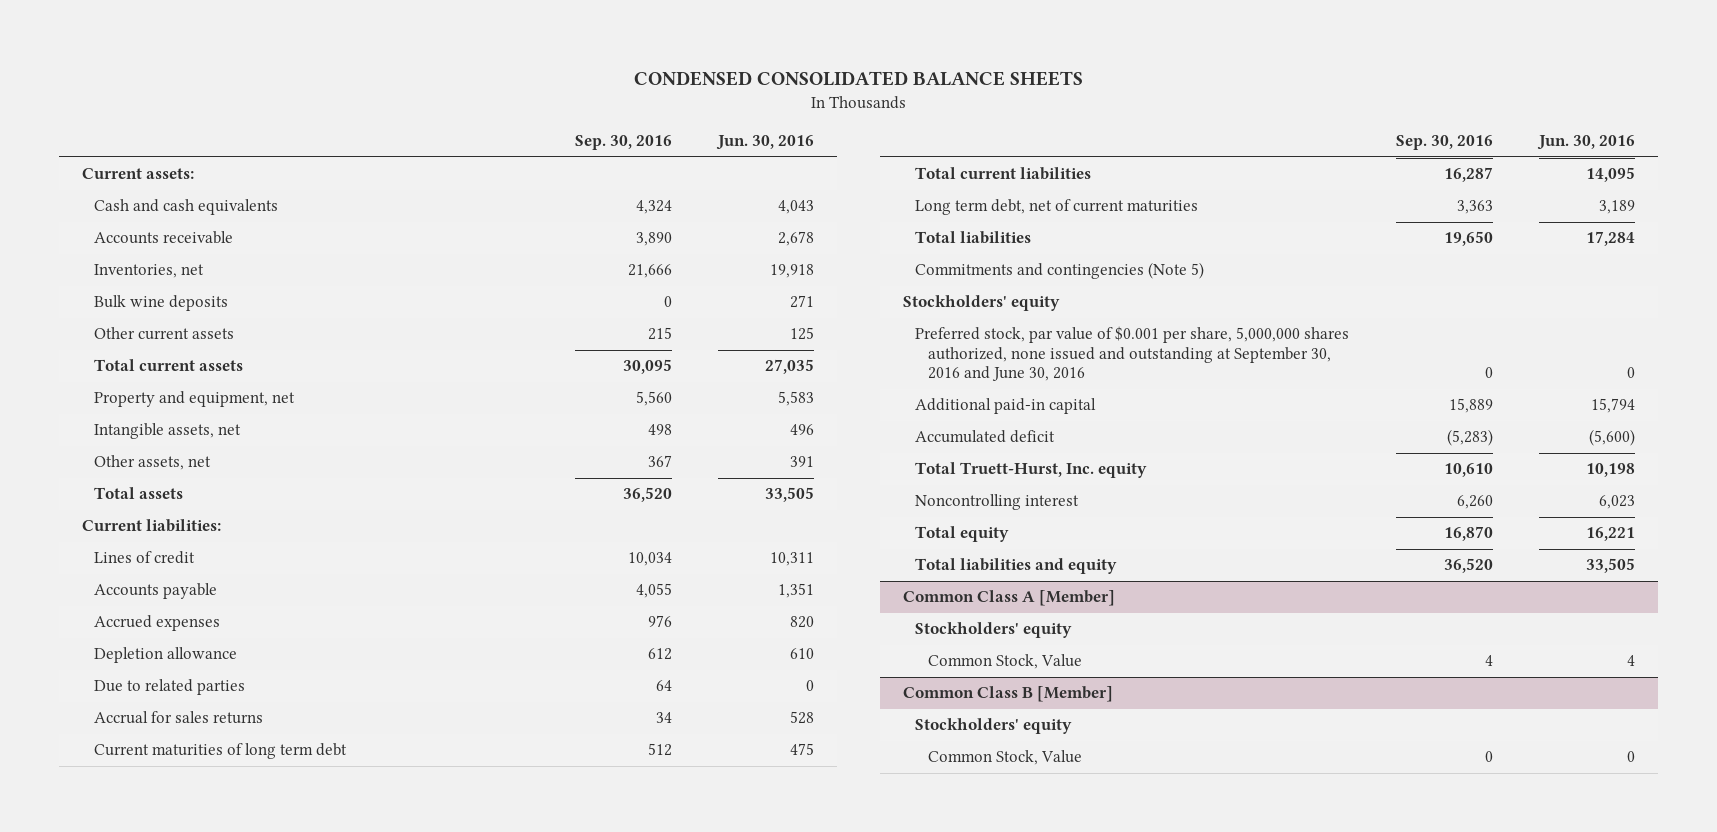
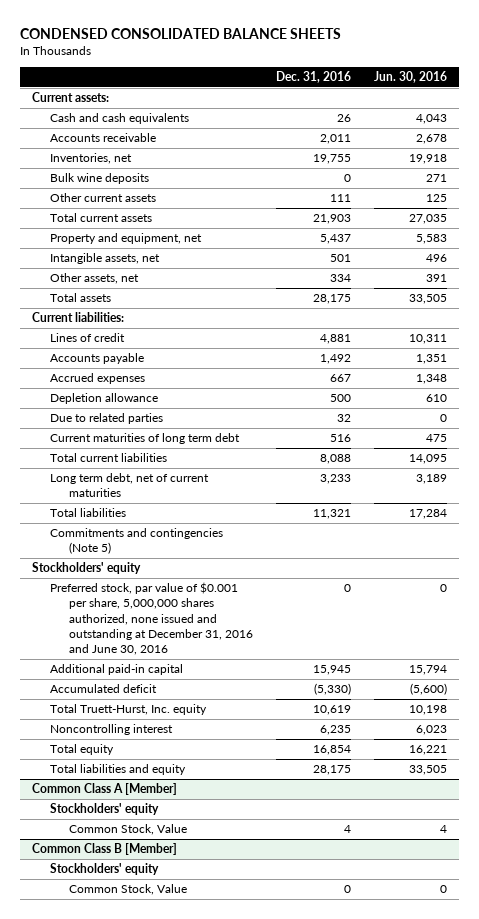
- | Sep. 30, 2016 | Jun. 30, 2016
+ | Dec. 31, 2016 | Jun. 30, 2016
- Accrued expenses | 976 | 820
+ Accrued expenses | 667 | 1,348
- Accrual for sales returns | 34 | 528
- Preferred stock, par value of $0.001 per share, 5,000,000 shares authorized, none issued and outstanding at September 30, 2016 and June 30, 2016 | 0 | 0
+ Preferred stock, par value of $0.001 per share, 5,000,000 shares authorized, none issued and outstanding at December 31, 2016 and June 30, 2016 | 0 | 0

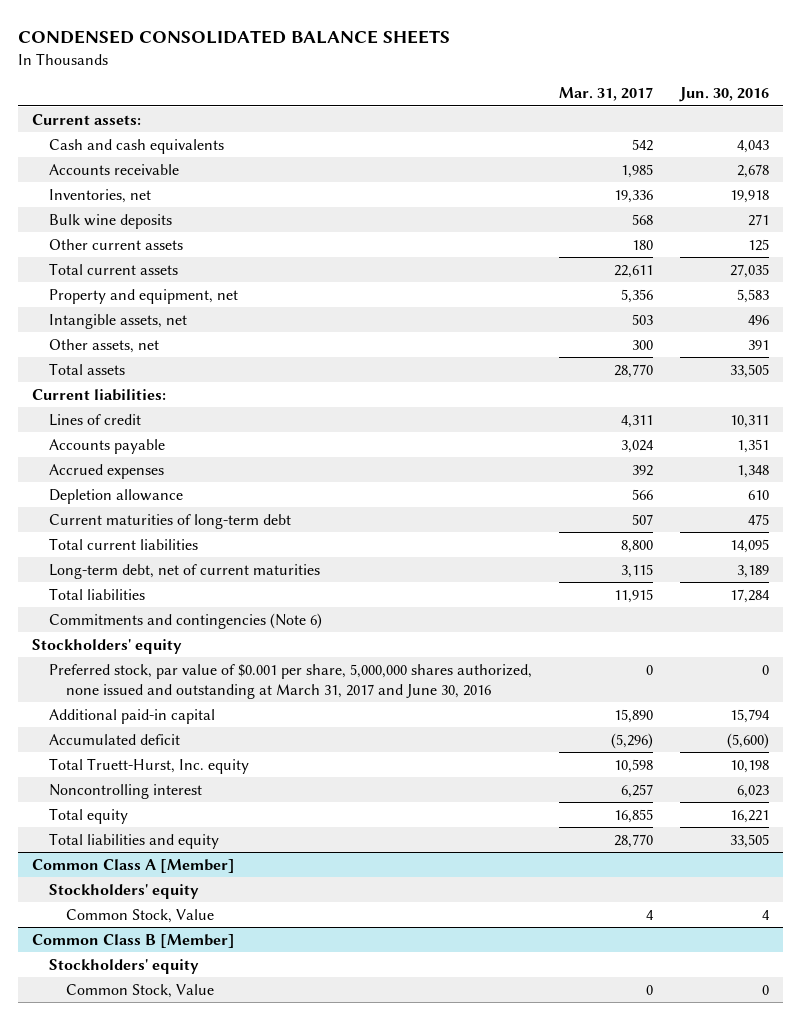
- | Dec. 31, 2016 | Jun. 30, 2016
+ | Mar. 31, 2017 | Jun. 30, 2016
- Due to related parties | 32 | 0
- Current maturities of long term debt | 516 | 475
+ Current maturities of long-term debt | 507 | 475
- Long term debt, net of current maturities | 3,233 | 3,189
+ Long-term debt, net of current maturities | 3,115 | 3,189
- Commitments and contingencies (Note 5)
+ Commitments and contingencies (Note 6)
- Preferred stock, par value of $0.001 per share, 5,000,000 shares authorized, none issued and outstanding at December 31, 2016 and June 30, 2016 | 0 | 0
+ Preferred stock, par value of $0.001 per share, 5,000,000 shares authorized, none issued and outstanding at March 31, 2017 and June 30, 2016 | 0 | 0

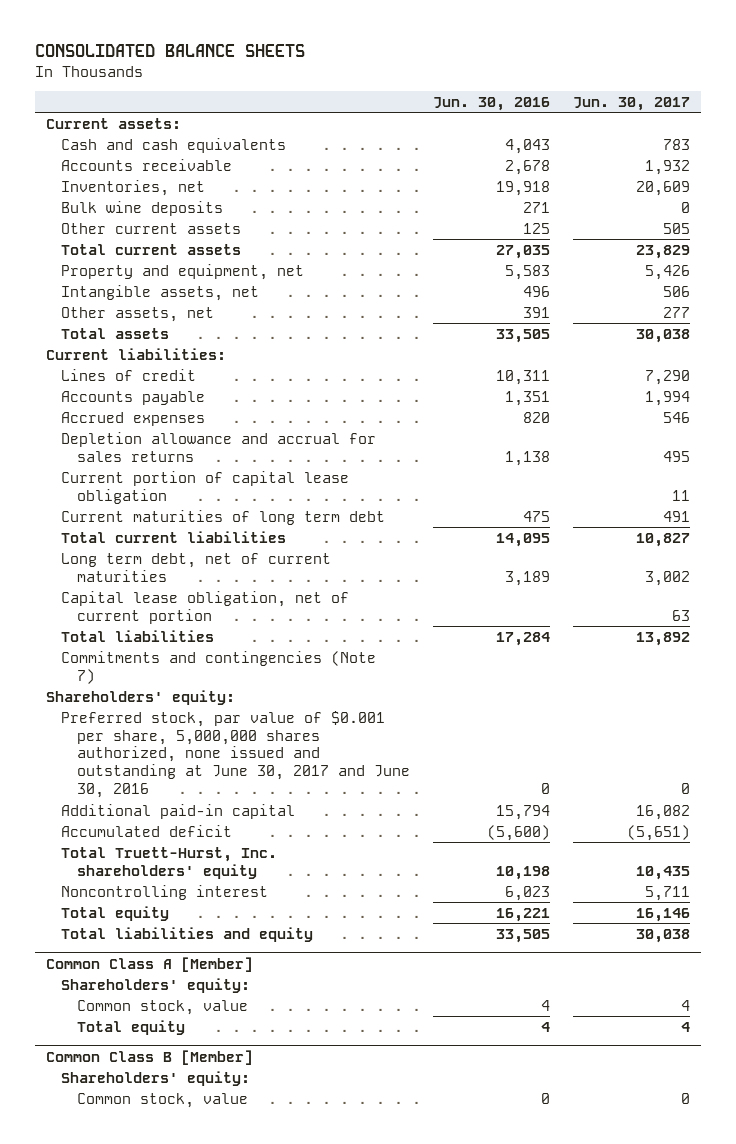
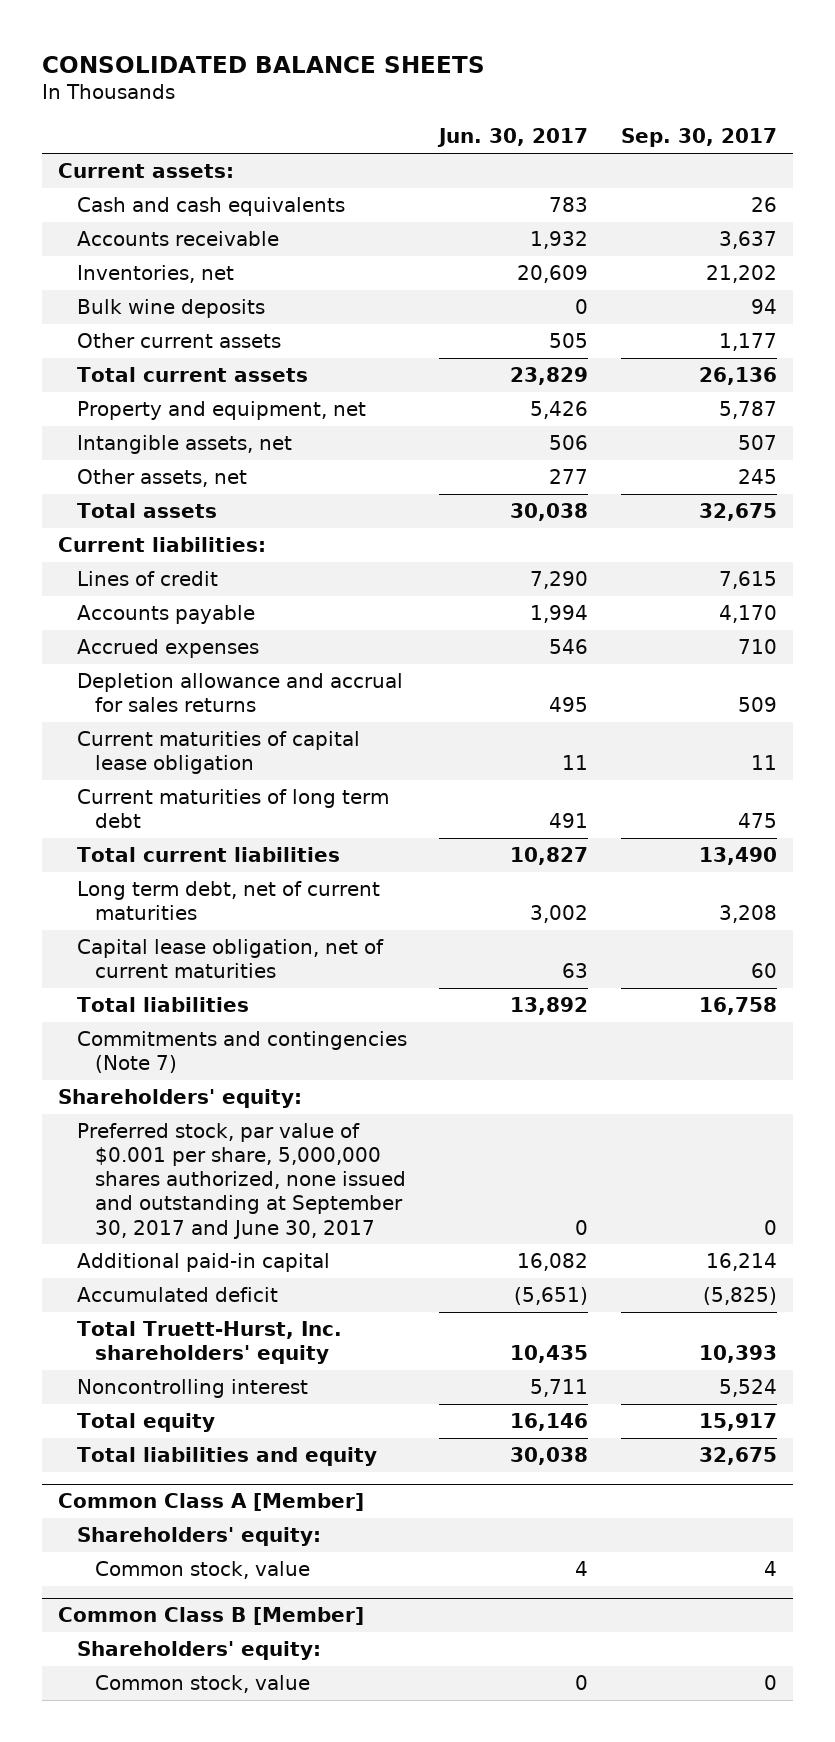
- | Jun. 30, 2016 | Jun. 30, 2017
+ | Jun. 30, 2017 | Sep. 30, 2017
- Current portion of capital lease obligation | | 11
+ Current maturities of capital lease obligation | 11 | 11
- Capital lease obligation, net of current portion | | 63
+ Capital lease obligation, net of current maturities | 63 | 60
- Preferred stock, par value of $0.001 per share, 5,000,000 shares authorized, none issued and outstanding at June 30, 2017 and June 30, 2016 | 0 | 0
+ Preferred stock, par value of $0.001 per share, 5,000,000 shares authorized, none issued and outstanding at September 30, 2017 and June 30, 2017 | 0 | 0
@ Common Class A [Member]
- Total equity | 4 | 4

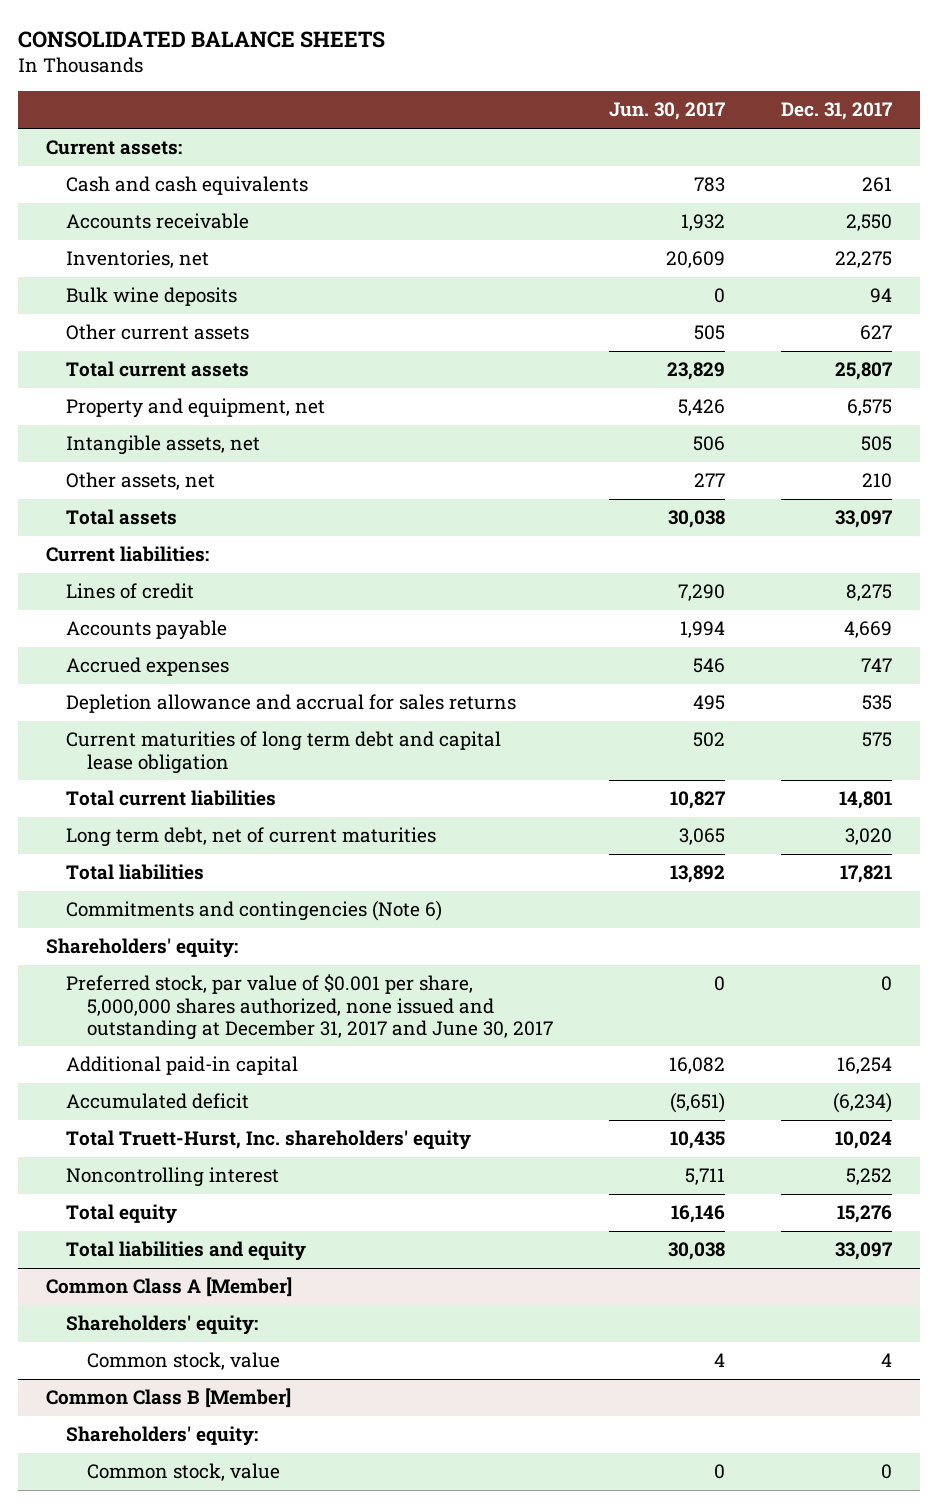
- | Jun. 30, 2017 | Sep. 30, 2017
+ | Jun. 30, 2017 | Dec. 31, 2017
- Current maturities of capital lease obligation | 11 | 11
- Current maturities of long term debt | 491 | 475
+ Current maturities of long term debt and capital lease obligation | 502 | 575
- Long term debt, net of current maturities | 3,002 | 3,208
- Capital lease obligation, net of current maturities | 63 | 60
+ Long term debt, net of current maturities | 3,065 | 3,020
- Commitments and contingencies (Note 7)
+ Commitments and contingencies (Note 6)
- Preferred stock, par value of $0.001 per share, 5,000,000 shares authorized, none issued and outstanding at September 30, 2017 and June 30, 2017 | 0 | 0
+ Preferred stock, par value of $0.001 per share, 5,000,000 shares authorized, none issued and outstanding at December 31, 2017 and June 30, 2017 | 0 | 0

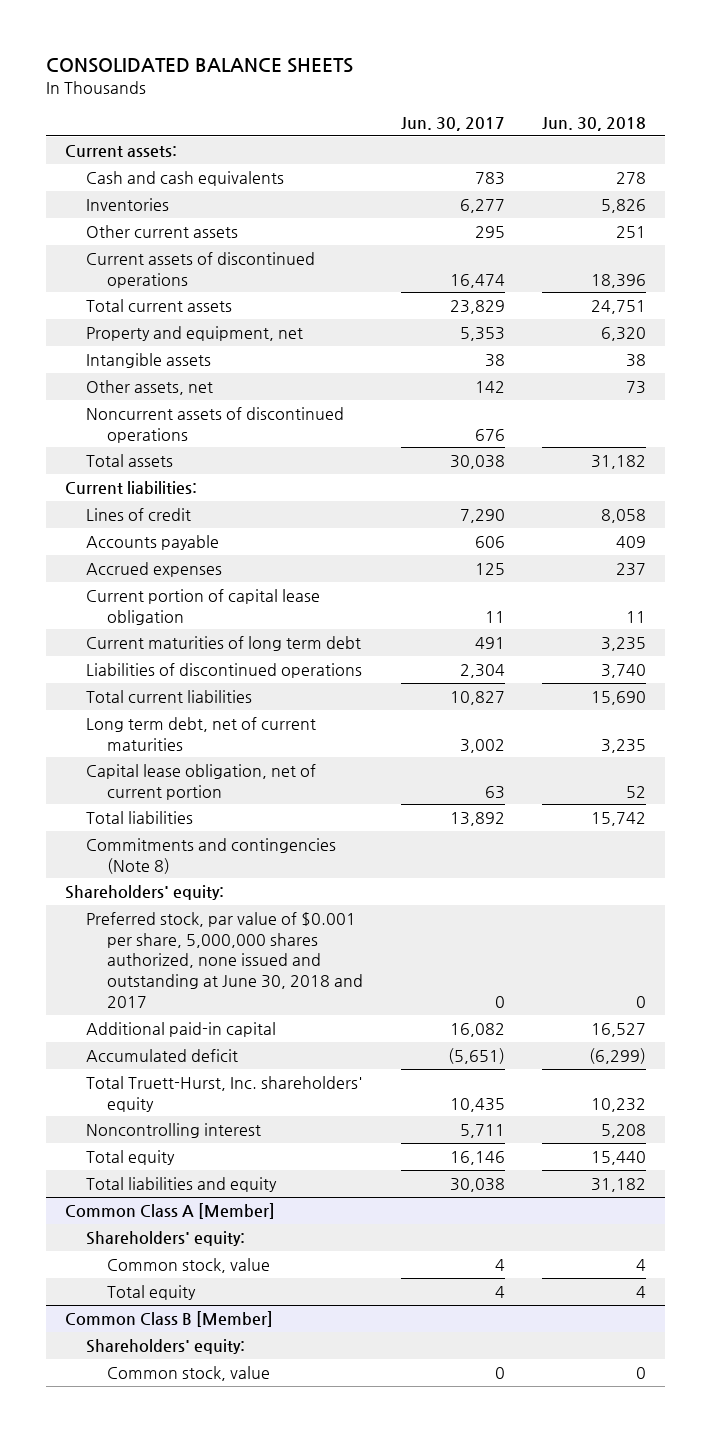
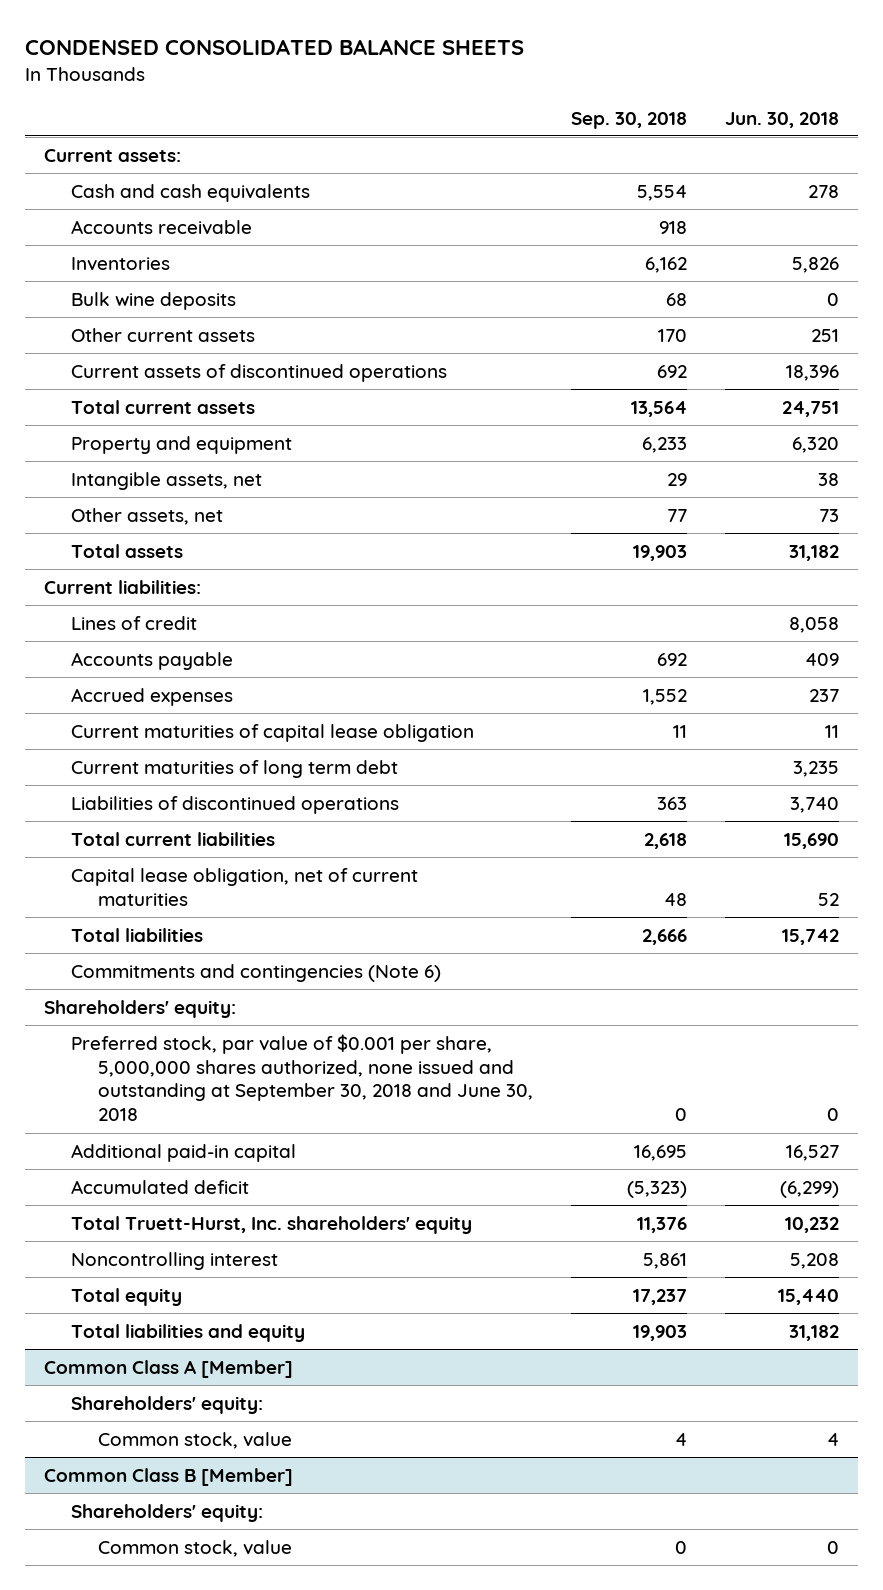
- CONSOLIDATED BALANCE SHEETS
+ CONDENSED CONSOLIDATED BALANCE SHEETS
- | Jun. 30, 2017 | Jun. 30, 2018
+ | Sep. 30, 2018 | Jun. 30, 2018
+ Accounts receivable | 918 |
+ Bulk wine deposits | 68 | 0
- Property and equipment, net | 5,353 | 6,320
- Intangible assets | 38 | 38
+ Property and equipment | 6,233 | 6,320
+ Intangible assets, net | 29 | 38
- Noncurrent assets of discontinued operations | 676 |
- Current portion of capital lease obligation | 11 | 11
+ Current maturities of capital lease obligation | 11 | 11
- Long term debt, net of current maturities | 3,002 | 3,235
- Capital lease obligation, net of current portion | 63 | 52
+ Capital lease obligation, net of current maturities | 48 | 52
- Commitments and contingencies (Note 8)
+ Commitments and contingencies (Note 6)
- Preferred stock, par value of $0.001 per share, 5,000,000 shares authorized, none issued and outstanding at June 30, 2018 and 2017 | 0 | 0
+ Preferred stock, par value of $0.001 per share, 5,000,000 shares authorized, none issued and outstanding at September 30, 2018 and June 30, 2018 | 0 | 0
@ Common Class A [Member]
- Total equity | 4 | 4

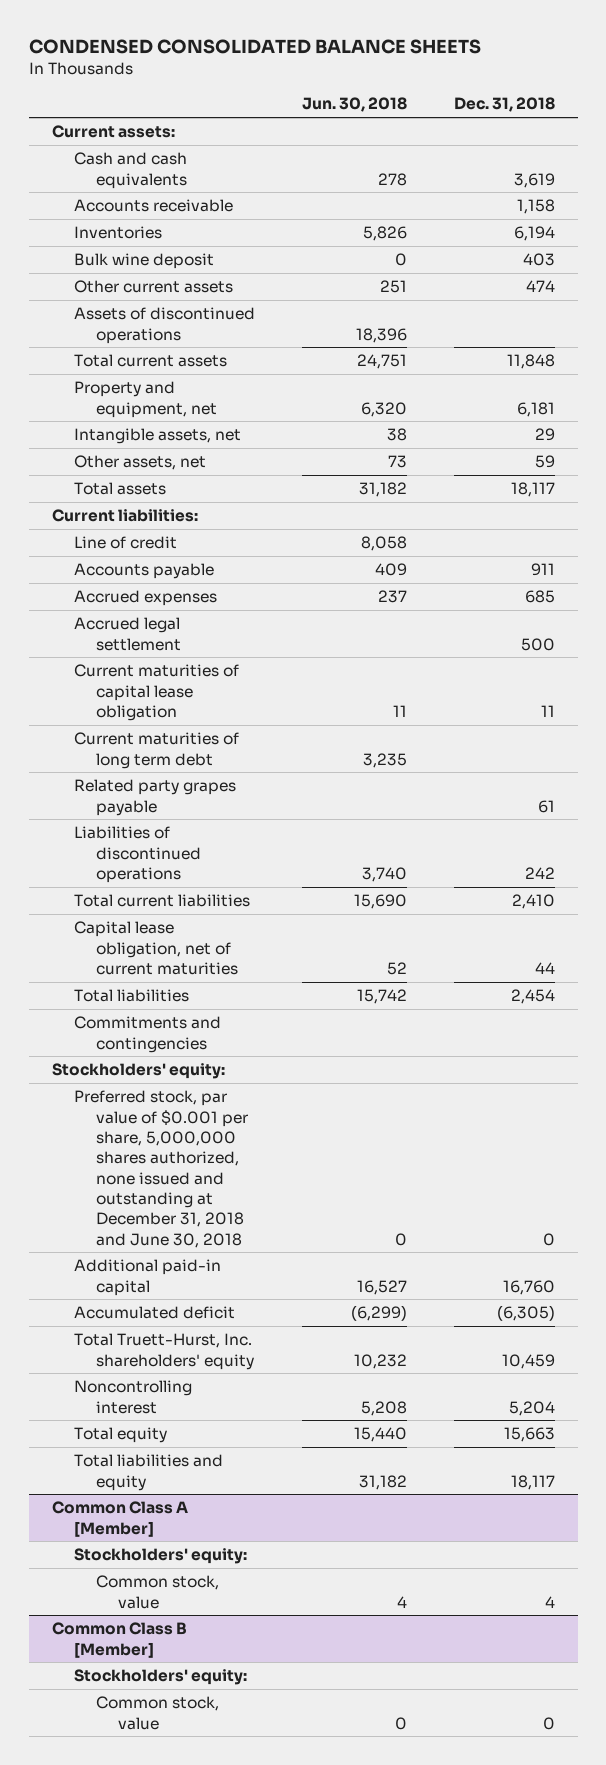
- | Sep. 30, 2018 | Jun. 30, 2018
+ | Jun. 30, 2018 | Dec. 31, 2018
- Bulk wine deposits | 68 | 0
+ Bulk wine deposit | 0 | 403
- Current assets of discontinued operations | 692 | 18,396
+ Assets of discontinued operations | 18,396 |
- Property and equipment | 6,233 | 6,320
+ Property and equipment, net | 6,320 | 6,181
- Lines of credit | | 8,058
+ Line of credit | 8,058 |
+ Accrued legal settlement | | 500
+ Related party grapes payable | | 61
- Commitments and contingencies (Note 6)
- Shareholders' equity:
- Preferred stock, par value of $0.001 per share, 5,000,000 shares authorized, none issued and outstanding at September 30, 2018 and June 30, 2018 | 0 | 0
+ Commitments and contingencies
+ Stockholders' equity:
+ Preferred stock, par value of $0.001 per share, 5,000,000 shares authorized, none issued and outstanding at December 31, 2018 and June 30, 2018 | 0 | 0
@ Common Class A [Member]
- Shareholders' equity:
+ Stockholders' equity:
@ Common Class B [Member]
- Shareholders' equity:
+ Stockholders' equity:

